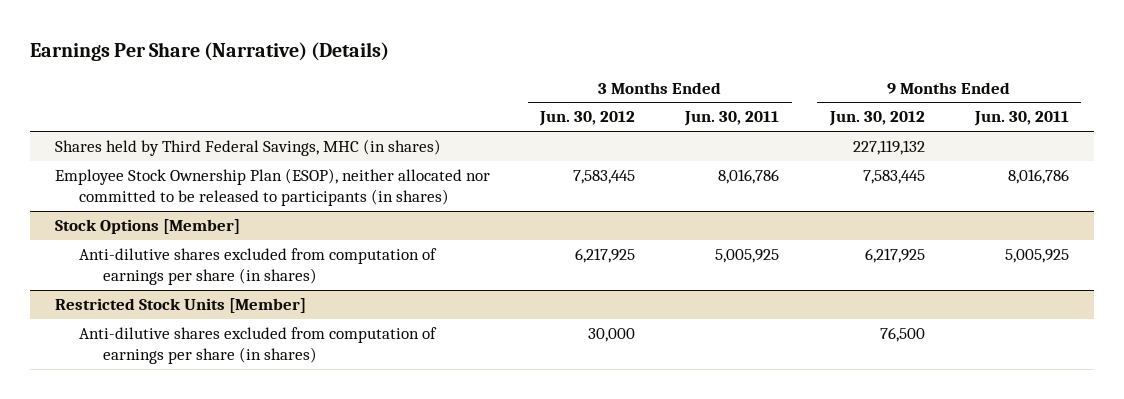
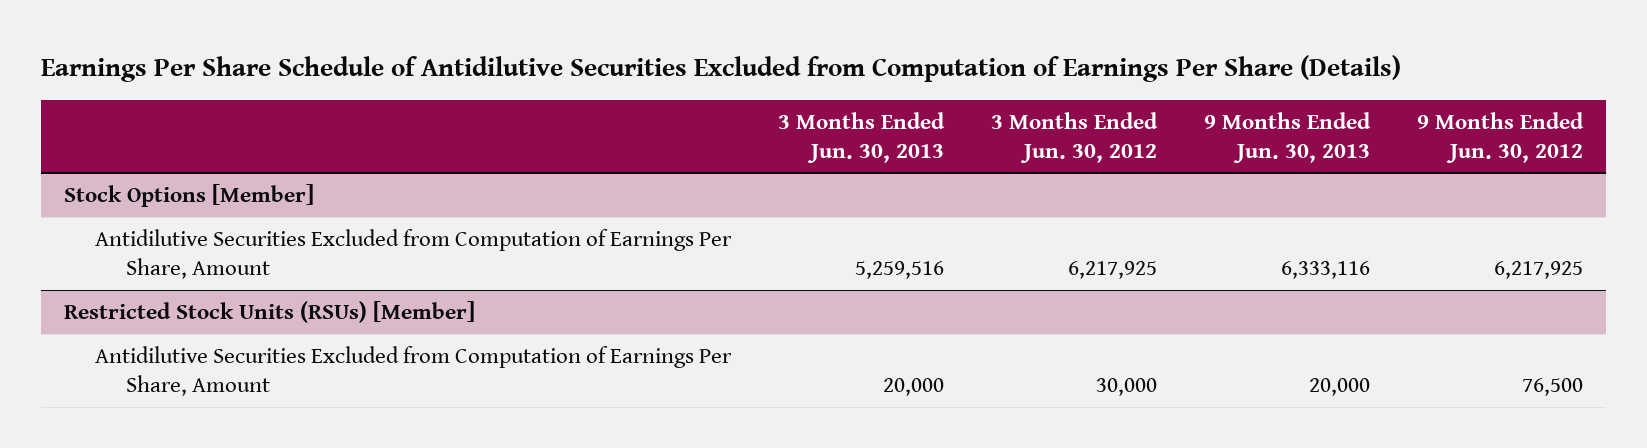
- Earnings Per Share (Narrative) (Details)
+ Earnings Per Share Schedule of Antidilutive Securities Excluded from Computation of Earnings Per Share (Details)
- | 3 Months Ended Jun. 30, 2012 | 3 Months Ended Jun. 30, 2011 | 9 Months Ended Jun. 30, 2012 | 9 Months Ended Jun. 30, 2011
+ | 3 Months Ended Jun. 30, 2013 | 3 Months Ended Jun. 30, 2012 | 9 Months Ended Jun. 30, 2013 | 9 Months Ended Jun. 30, 2012
- Shares held by Third Federal Savings, MHC (in shares) | | | 227,119,132 |
- Employee Stock Ownership Plan (ESOP), neither allocated nor committed to be released to participants (in shares) | 7,583,445 | 8,016,786 | 7,583,445 | 8,016,786
@ Stock Options [Member]
- Anti-dilutive shares excluded from computation of earnings per share (in shares) | 6,217,925 | 5,005,925 | 6,217,925 | 5,005,925
- Restricted Stock Units [Member]
- Anti-dilutive shares excluded from computation of earnings per share (in shares) | 30,000 | | 76,500 |
@ Stock Options [Member]
+ Antidilutive Securities Excluded from Computation of Earnings Per Share, Amount | 5,259,516 | 6,217,925 | 6,333,116 | 6,217,925
+ Restricted Stock Units (RSUs) [Member]
+ Antidilutive Securities Excluded from Computation of Earnings Per Share, Amount | 20,000 | 30,000 | 20,000 | 76,500

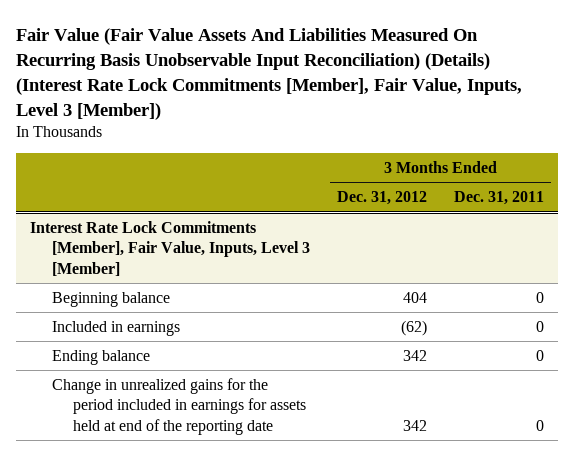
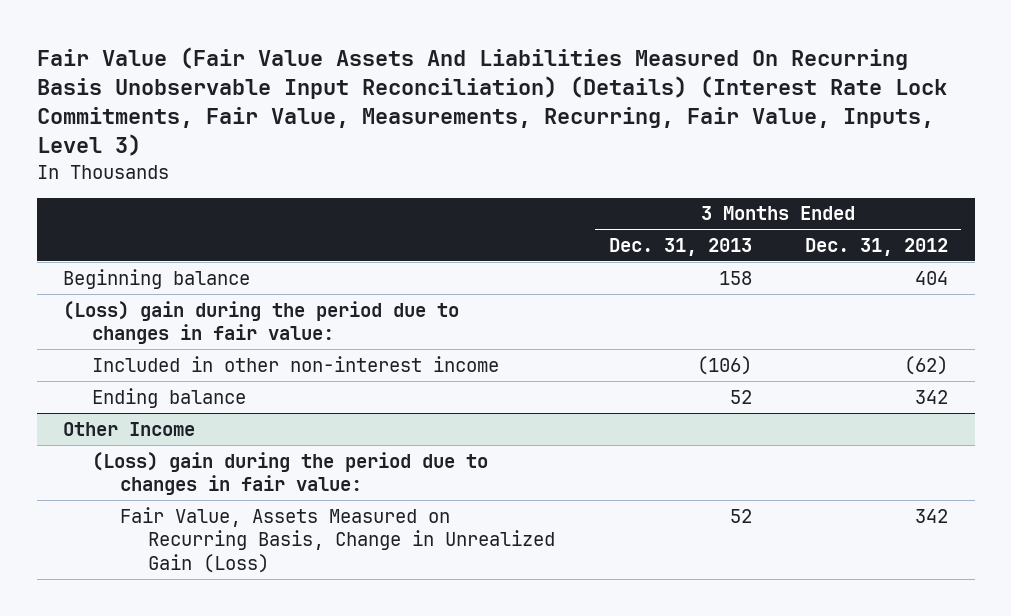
- Fair Value (Fair Value Assets And Liabilities Measured On Recurring Basis Unobservable Input Reconciliation) (Details) (Interest Rate Lock Commitments [Member], Fair Value, Inputs, Level 3 [Member])
+ Fair Value (Fair Value Assets And Liabilities Measured On Recurring Basis Unobservable Input Reconciliation) (Details) (Interest Rate Lock Commitments, Fair Value, Measurements, Recurring, Fair Value, Inputs, Level 3)
- | 3 Months Ended Dec. 31, 2012 | 3 Months Ended Dec. 31, 2011
+ | 3 Months Ended Dec. 31, 2013 | 3 Months Ended Dec. 31, 2012
- Interest Rate Lock Commitments [Member], Fair Value, Inputs, Level 3 [Member]
- Included in earnings | (62) | 0
+ (Loss) gain during the period due to changes in fair value:
+ Included in other non-interest income | (106) | (62)
- Change in unrealized gains for the period included in earnings for assets held at end of the reporting date | 342 | 0
+ Other Income
+ (Loss) gain during the period due to changes in fair value:
+ Fair Value, Assets Measured on Recurring Basis, Change in Unrealized Gain (Loss) | 52 | 342

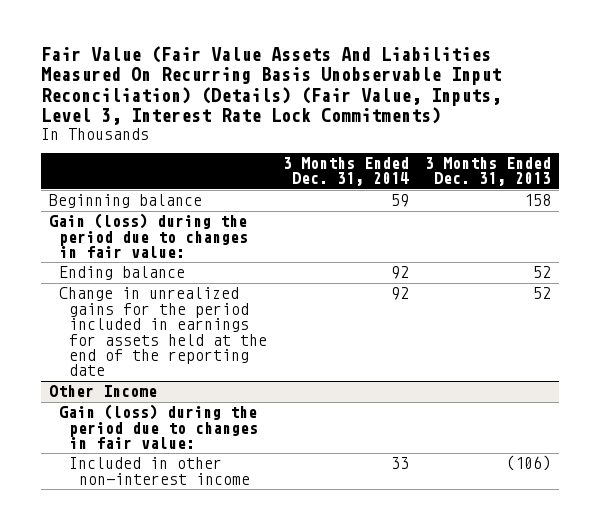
- Fair Value (Fair Value Assets And Liabilities Measured On Recurring Basis Unobservable Input Reconciliation) (Details) (Interest Rate Lock Commitments, Fair Value, Measurements, Recurring, Fair Value, Inputs, Level 3)
+ Fair Value (Fair Value Assets And Liabilities Measured On Recurring Basis Unobservable Input Reconciliation) (Details) (Fair Value, Inputs, Level 3, Interest Rate Lock Commitments)
- | 3 Months Ended Dec. 31, 2013 | 3 Months Ended Dec. 31, 2012
+ | 3 Months Ended Dec. 31, 2014 | 3 Months Ended Dec. 31, 2013
- (Loss) gain during the period due to changes in fair value:
- Included in other non-interest income | (106) | (62)
+ Gain (loss) during the period due to changes in fair value:
+ Change in unrealized gains for the period included in earnings for assets held at the end of the reporting date | 92 | 52
@ Other Income
- (Loss) gain during the period due to changes in fair value:
- Fair Value, Assets Measured on Recurring Basis, Change in Unrealized Gain (Loss) | 52 | 342
+ Gain (loss) during the period due to changes in fair value:
+ Included in other non-interest income | 33 | (106)

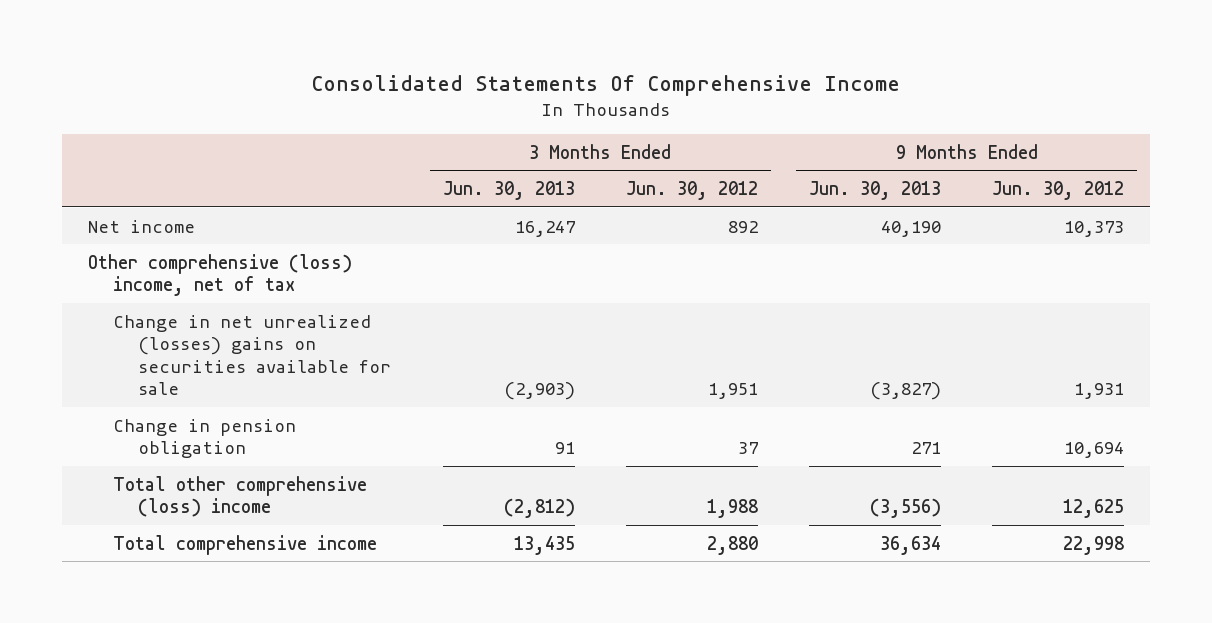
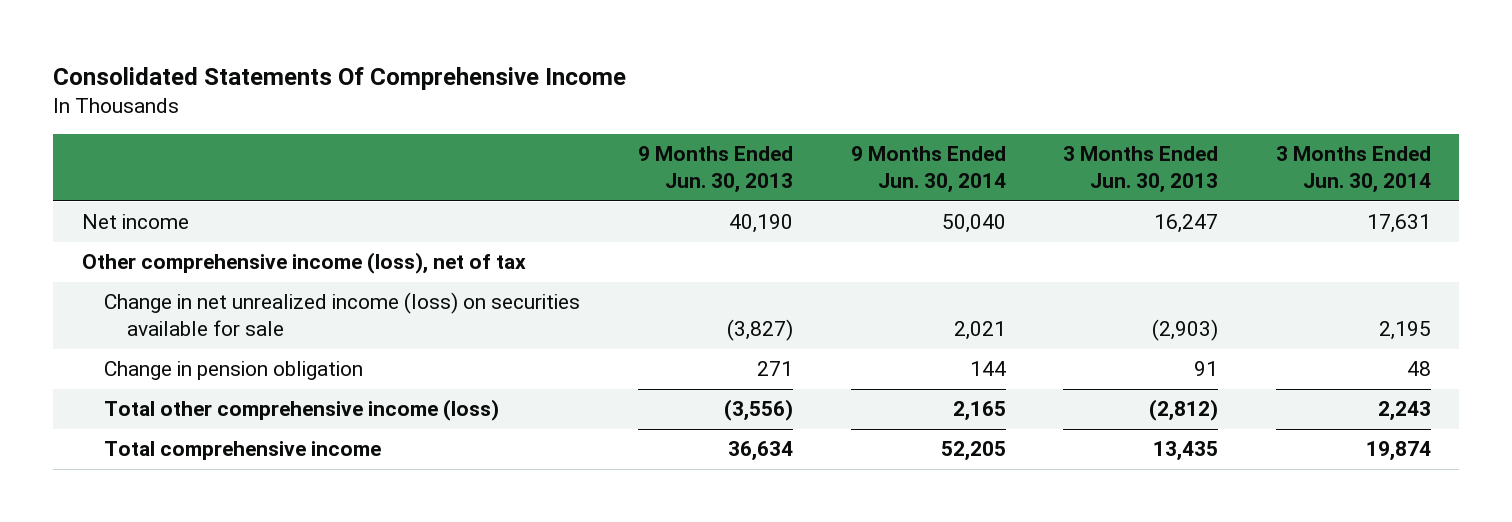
- | 3 Months Ended Jun. 30, 2013 | 3 Months Ended Jun. 30, 2012 | 9 Months Ended Jun. 30, 2013 | 9 Months Ended Jun. 30, 2012
+ | 9 Months Ended Jun. 30, 2013 | 9 Months Ended Jun. 30, 2014 | 3 Months Ended Jun. 30, 2013 | 3 Months Ended Jun. 30, 2014
- Other comprehensive (loss) income, net of tax
- Change in net unrealized (losses) gains on securities available for sale | (2,903) | 1,951 | (3,827) | 1,931
+ Other comprehensive income (loss), net of tax
+ Change in net unrealized income (loss) on securities available for sale | (3,827) | 2,021 | (2,903) | 2,195
- Total other comprehensive (loss) income | (2,812) | 1,988 | (3,556) | 12,625
+ Total other comprehensive income (loss) | (3,556) | 2,165 | (2,812) | 2,243

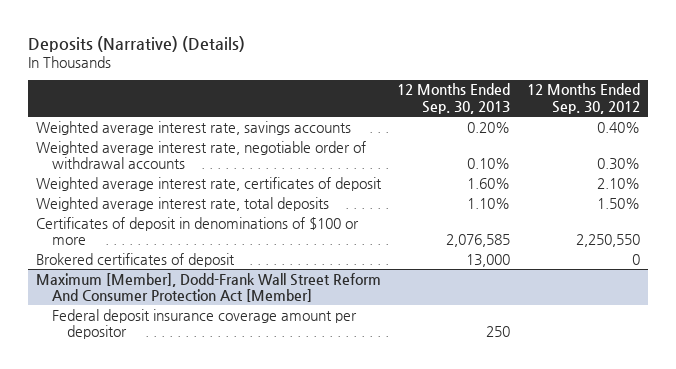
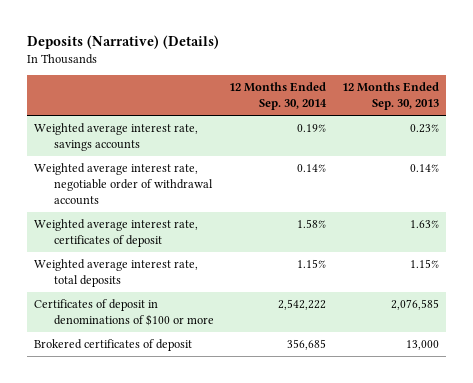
- | 12 Months Ended Sep. 30, 2013 | 12 Months Ended Sep. 30, 2012
+ | 12 Months Ended Sep. 30, 2014 | 12 Months Ended Sep. 30, 2013
- Weighted average interest rate, savings accounts | 0.20% | 0.40%
- Weighted average interest rate, negotiable order of withdrawal accounts | 0.10% | 0.30%
- Weighted average interest rate, certificates of deposit | 1.60% | 2.10%
- Weighted average interest rate, total deposits | 1.10% | 1.50%
+ Weighted average interest rate, savings accounts | 0.19% | 0.23%
+ Weighted average interest rate, negotiable order of withdrawal accounts | 0.14% | 0.14%
+ Weighted average interest rate, certificates of deposit | 1.58% | 1.63%
+ Weighted average interest rate, total deposits | 1.15% | 1.15%
- Maximum [Member], Dodd-Frank Wall Street Reform And Consumer Protection Act [Member]
- Federal deposit insurance coverage amount per depositor | 250 |

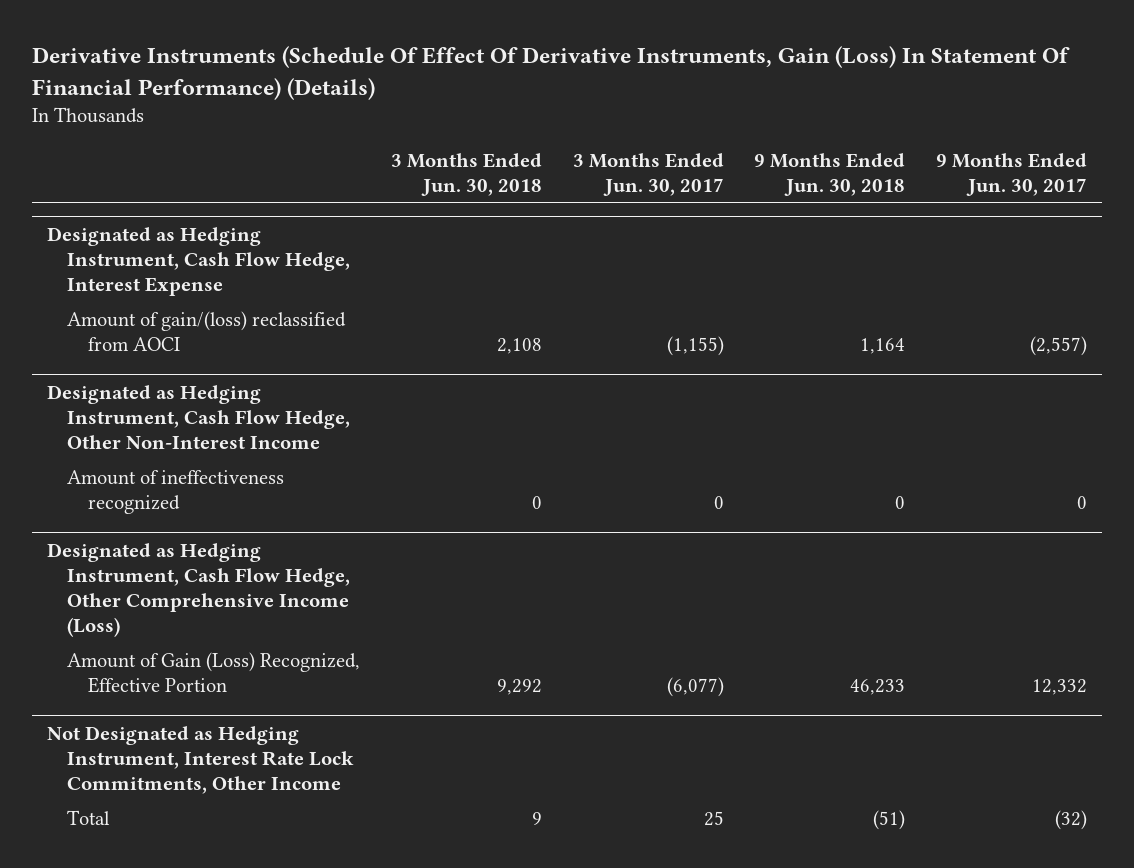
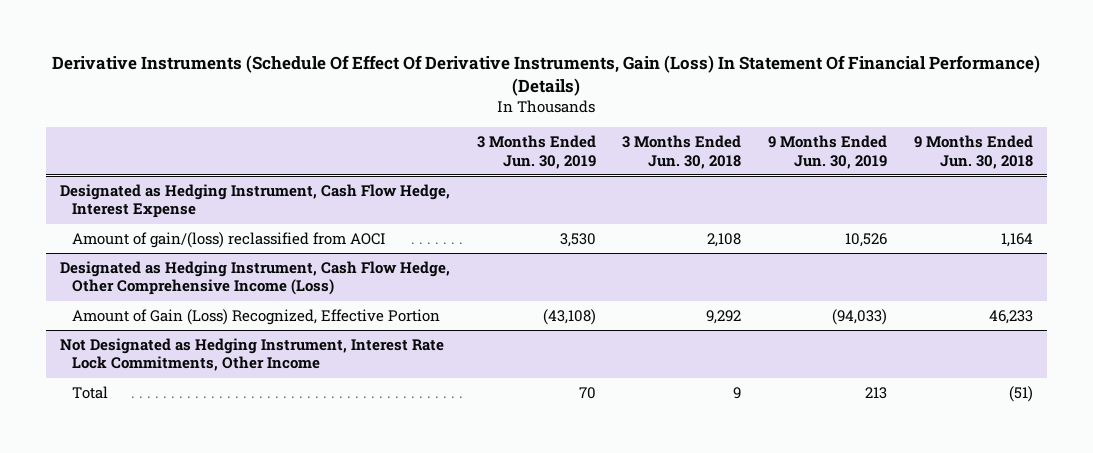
- | 3 Months Ended Jun. 30, 2018 | 3 Months Ended Jun. 30, 2017 | 9 Months Ended Jun. 30, 2018 | 9 Months Ended Jun. 30, 2017
+ | 3 Months Ended Jun. 30, 2019 | 3 Months Ended Jun. 30, 2018 | 9 Months Ended Jun. 30, 2019 | 9 Months Ended Jun. 30, 2018
- Designated as Hedging Instrument, Cash Flow Hedge, Other Non-Interest Income
- Amount of ineffectiveness recognized | 0 | 0 | 0 | 0

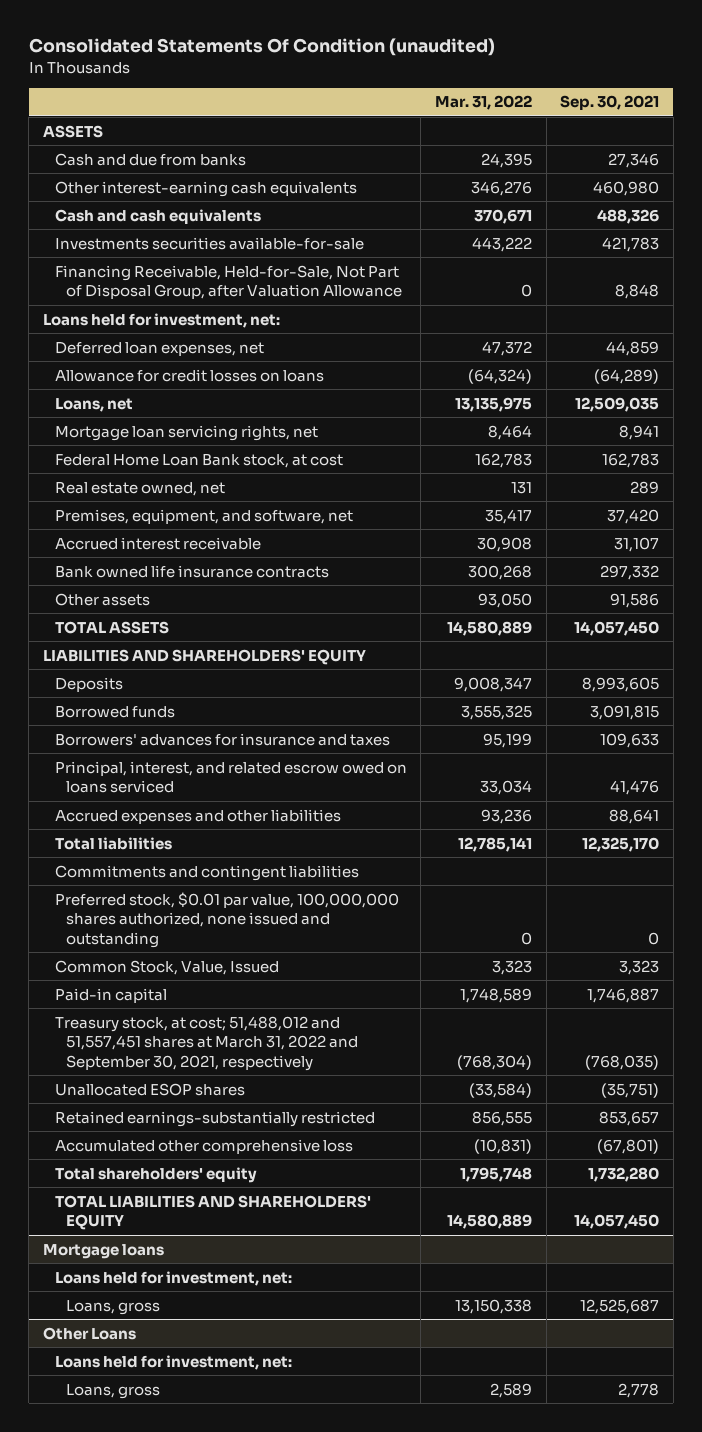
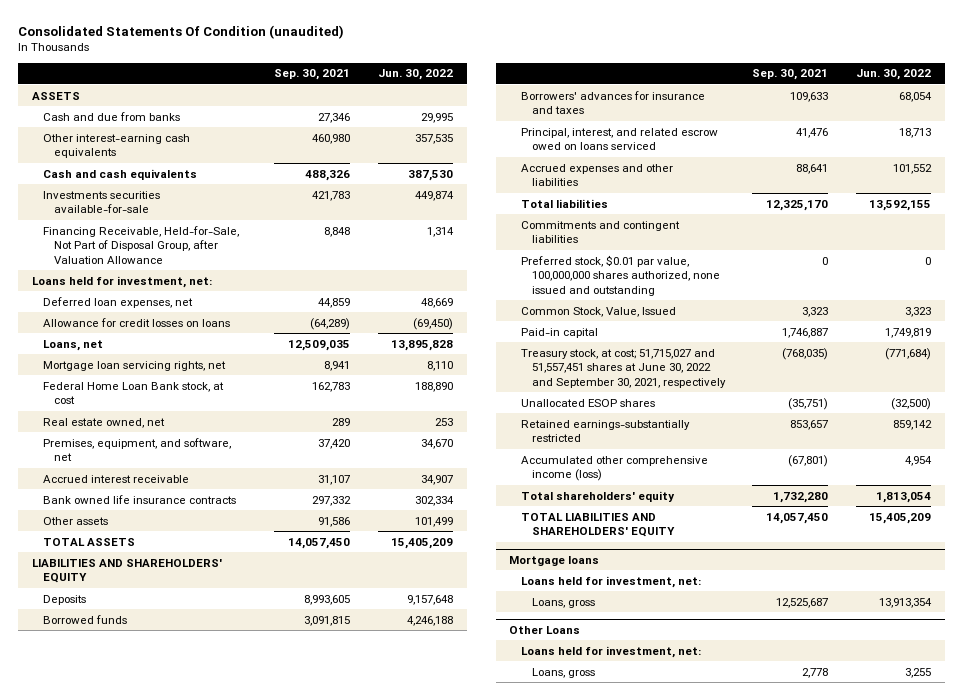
- | Mar. 31, 2022 | Sep. 30, 2021
+ | Sep. 30, 2021 | Jun. 30, 2022
- Treasury stock, at cost; 51,488,012 and 51,557,451 shares at March 31, 2022 and September 30, 2021, respectively | (768,304) | (768,035)
+ Treasury stock, at cost; 51,715,027 and 51,557,451 shares at June 30, 2022 and September 30, 2021, respectively | (768,035) | (771,684)
- Accumulated other comprehensive loss | (10,831) | (67,801)
+ Accumulated other comprehensive income (loss) | (67,801) | 4,954

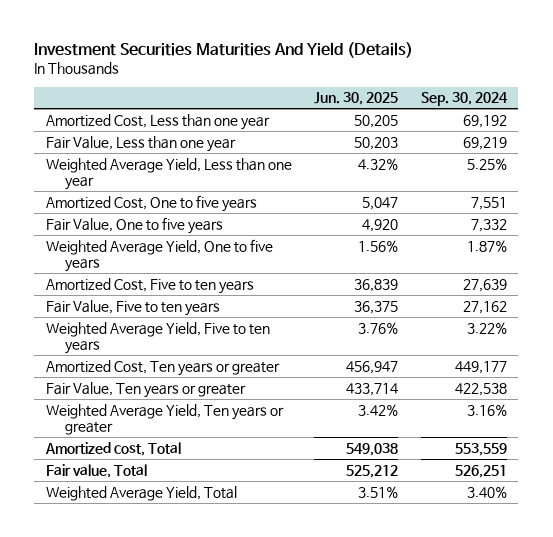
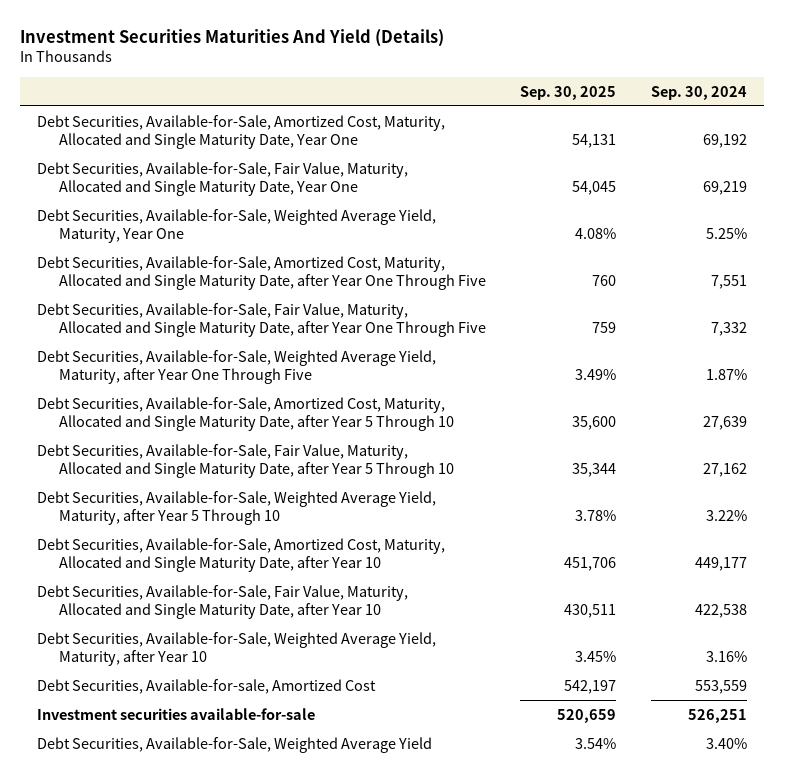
- | Jun. 30, 2025 | Sep. 30, 2024
+ | Sep. 30, 2025 | Sep. 30, 2024
- Amortized Cost, Less than one year | 50,205 | 69,192
- Fair Value, Less than one year | 50,203 | 69,219
- Weighted Average Yield, Less than one year | 4.32% | 5.25%
- Amortized Cost, One to five years | 5,047 | 7,551
- Fair Value, One to five years | 4,920 | 7,332
- Weighted Average Yield, One to five years | 1.56% | 1.87%
- Amortized Cost, Five to ten years | 36,839 | 27,639
- Fair Value, Five to ten years | 36,375 | 27,162
- Weighted Average Yield, Five to ten years | 3.76% | 3.22%
- Amortized Cost, Ten years or greater | 456,947 | 449,177
- Fair Value, Ten years or greater | 433,714 | 422,538
- Weighted Average Yield, Ten years or greater | 3.42% | 3.16%
- Amortized cost, Total | 549,038 | 553,559
- Fair value, Total | 525,212 | 526,251
- Weighted Average Yield, Total | 3.51% | 3.40%
+ Debt Securities, Available-for-Sale, Amortized Cost, Maturity, Allocated and Single Maturity Date, Year One | 54,131 | 69,192
+ Debt Securities, Available-for-Sale, Fair Value, Maturity, Allocated and Single Maturity Date, Year One | 54,045 | 69,219
+ Debt Securities, Available-for-Sale, Weighted Average Yield, Maturity, Year One | 4.08% | 5.25%
+ Debt Securities, Available-for-Sale, Amortized Cost, Maturity, Allocated and Single Maturity Date, after Year One Through Five | 760 | 7,551
+ Debt Securities, Available-for-Sale, Fair Value, Maturity, Allocated and Single Maturity Date, after Year One Through Five | 759 | 7,332
+ Debt Securities, Available-for-Sale, Weighted Average Yield, Maturity, after Year One Through Five | 3.49% | 1.87%
+ Debt Securities, Available-for-Sale, Amortized Cost, Maturity, Allocated and Single Maturity Date, after Year 5 Through 10 | 35,600 | 27,639
+ Debt Securities, Available-for-Sale, Fair Value, Maturity, Allocated and Single Maturity Date, after Year 5 Through 10 | 35,344 | 27,162
+ Debt Securities, Available-for-Sale, Weighted Average Yield, Maturity, after Year 5 Through 10 | 3.78% | 3.22%
+ Debt Securities, Available-for-Sale, Amortized Cost, Maturity, Allocated and Single Maturity Date, after Year 10 | 451,706 | 449,177
+ Debt Securities, Available-for-Sale, Fair Value, Maturity, Allocated and Single Maturity Date, after Year 10 | 430,511 | 422,538
+ Debt Securities, Available-for-Sale, Weighted Average Yield, Maturity, after Year 10 | 3.45% | 3.16%
+ Debt Securities, Available-for-sale, Amortized Cost | 542,197 | 553,559
+ Investment securities available-for-sale | 520,659 | 526,251
+ Debt Securities, Available-for-Sale, Weighted Average Yield | 3.54% | 3.40%

